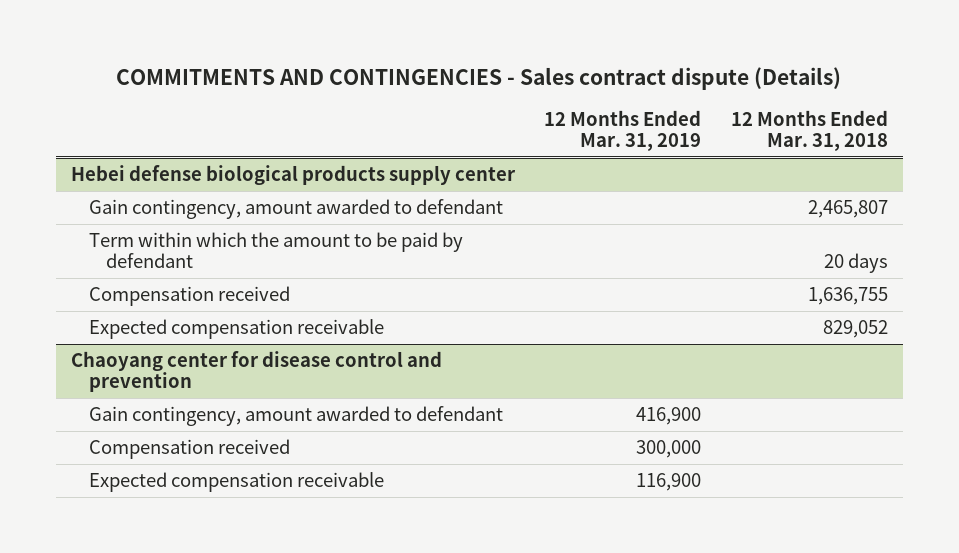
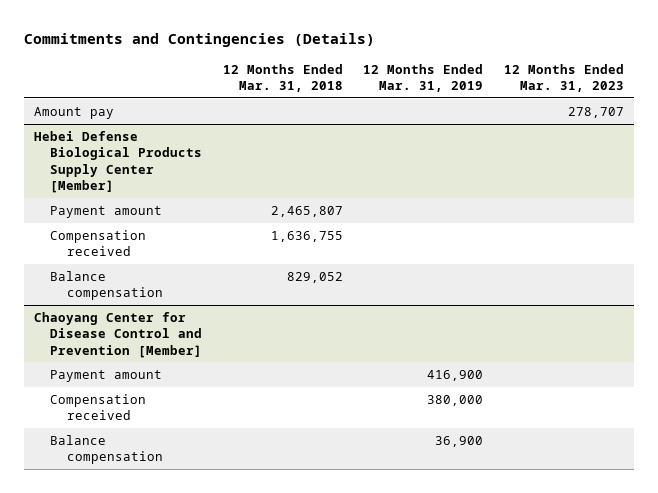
- COMMITMENTS AND CONTINGENCIES - Sales contract dispute (Details)
+ Commitments and Contingencies (Details)
- | 12 Months Ended Mar. 31, 2019 | 12 Months Ended Mar. 31, 2018
+ | 12 Months Ended Mar. 31, 2018 | 12 Months Ended Mar. 31, 2019 | 12 Months Ended Mar. 31, 2023
- Hebei defense biological products supply center
- Gain contingency, amount awarded to defendant | | 2,465,807
- Term within which the amount to be paid by defendant | | 20 days
+ Amount pay | | | 278,707
+ Hebei Defense Biological Products Supply Center [Member]
+ Payment amount | 2,465,807 | |
- Expected compensation receivable | | 829,052
- Chaoyang center for disease control and prevention
- Gain contingency, amount awarded to defendant | 416,900 |
- Compensation received | 300,000 |
- Expected compensation receivable | 116,900 |
+ Balance compensation | 829,052 | |
+ Chaoyang Center for Disease Control and Prevention [Member]
+ Payment amount | | 416,900 |
+ Compensation received | | 380,000 |
+ Balance compensation | | 36,900 |

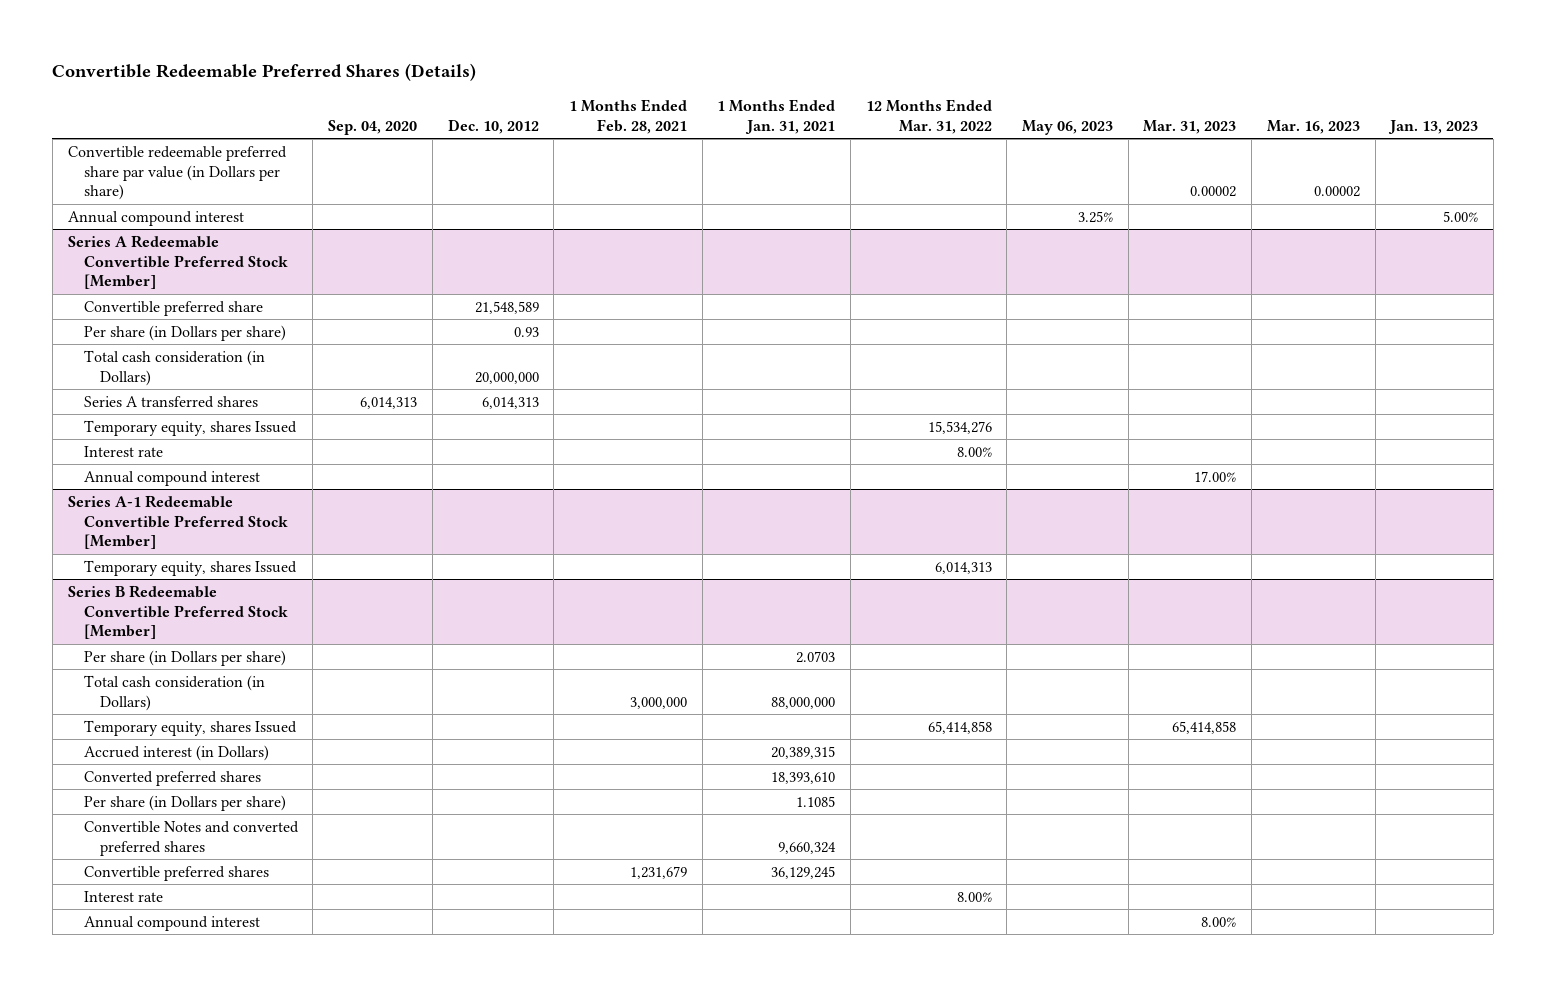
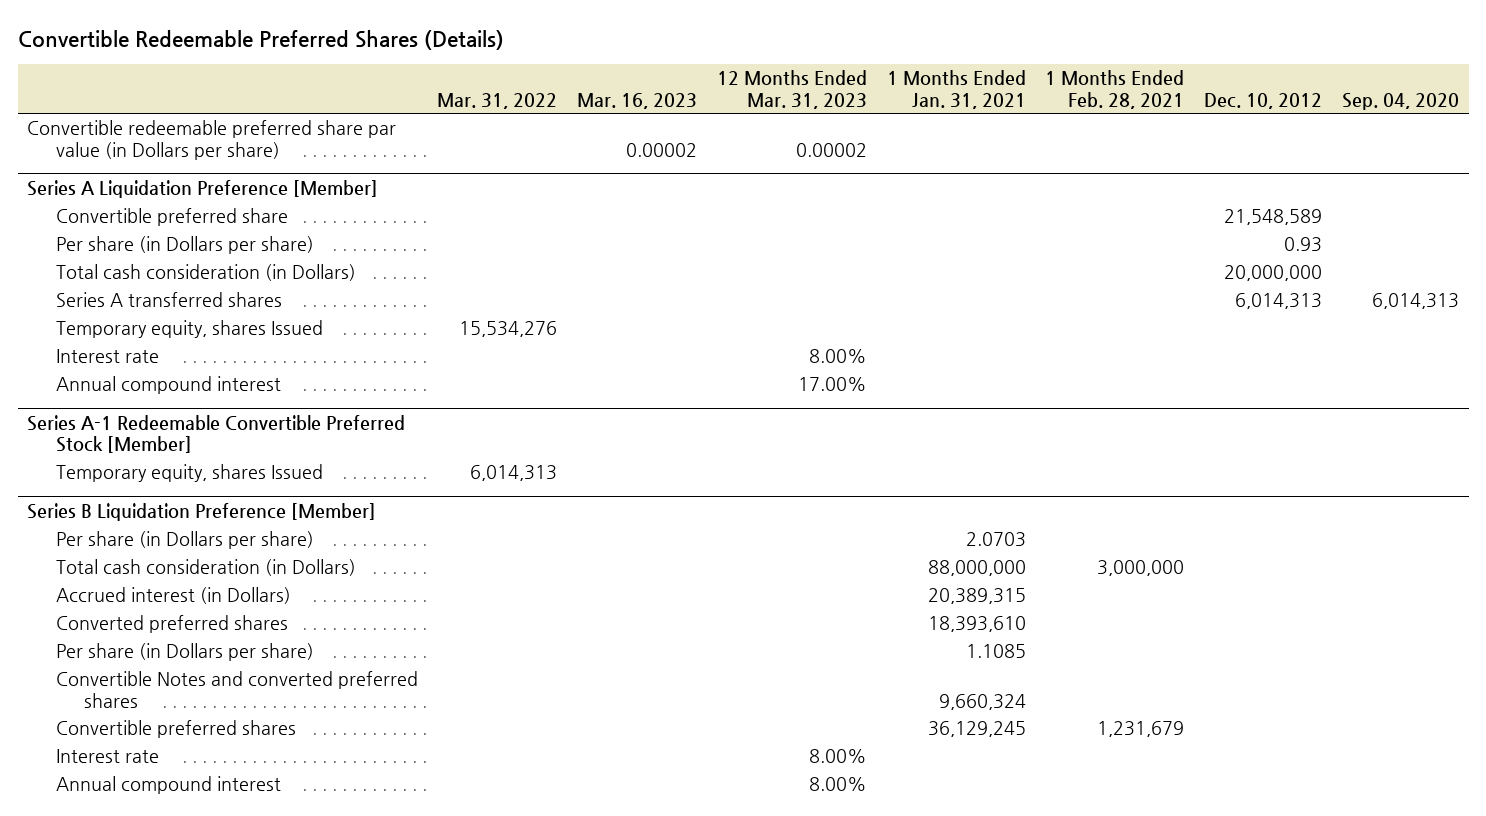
- | Sep. 04, 2020 | Dec. 10, 2012 | 1 Months Ended Feb. 28, 2021 | 1 Months Ended Jan. 31, 2021 | 12 Months Ended Mar. 31, 2022 | May 06, 2023 | Mar. 31, 2023 | Mar. 16, 2023 | Jan. 13, 2023
+ | Mar. 31, 2022 | Mar. 16, 2023 | 12 Months Ended Mar. 31, 2023 | 1 Months Ended Jan. 31, 2021 | 1 Months Ended Feb. 28, 2021 | Dec. 10, 2012 | Sep. 04, 2020
- Annual compound interest | | | | | | 3.25% | | | 5.00%
- Series A Redeemable Convertible Preferred Stock [Member]
+ Series A Liquidation Preference [Member]
- Series B Redeemable Convertible Preferred Stock [Member]
+ Series B Liquidation Preference [Member]
- Temporary equity, shares Issued | | | | | 65,414,858 | | 65,414,858 | |

